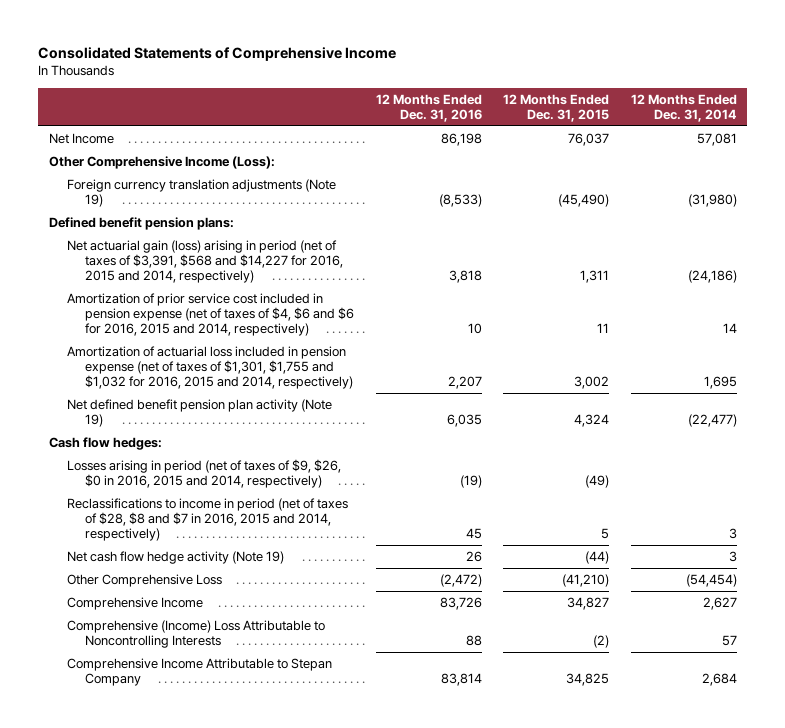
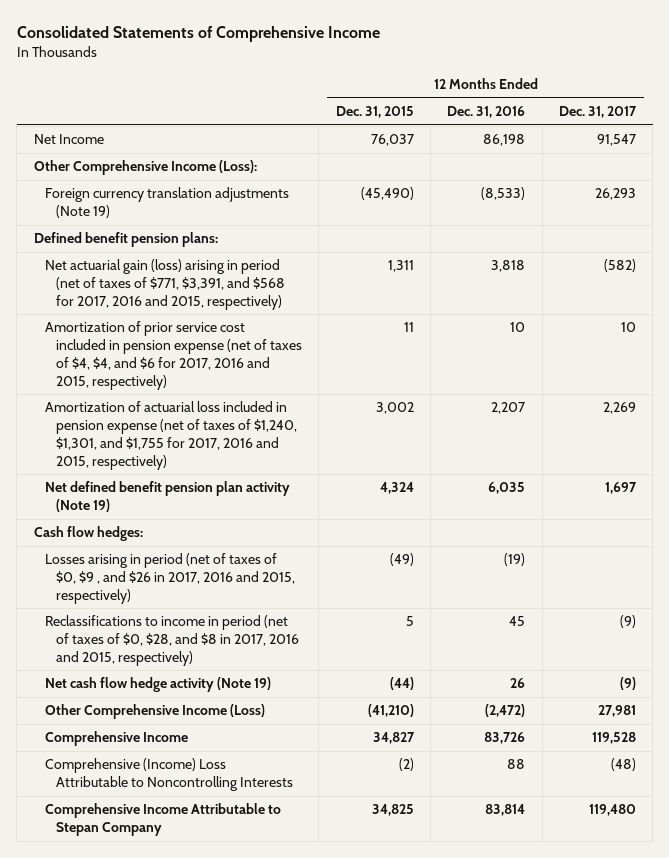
- | 12 Months Ended Dec. 31, 2016 | 12 Months Ended Dec. 31, 2015 | 12 Months Ended Dec. 31, 2014
+ | 12 Months Ended Dec. 31, 2015 | 12 Months Ended Dec. 31, 2016 | 12 Months Ended Dec. 31, 2017
- Net actuarial gain (loss) arising in period (net of taxes of $3,391, $568 and $14,227 for 2016, 2015 and 2014, respectively) | 3,818 | 1,311 | (24,186)
- Amortization of prior service cost included in pension expense (net of taxes of $4, $6 and $6 for 2016, 2015 and 2014, respectively) | 10 | 11 | 14
- Amortization of actuarial loss included in pension expense (net of taxes of $1,301, $1,755 and $1,032 for 2016, 2015 and 2014, respectively) | 2,207 | 3,002 | 1,695
+ Net actuarial gain (loss) arising in period (net of taxes of $771, $3,391, and $568 for 2017, 2016 and 2015, respectively) | 1,311 | 3,818 | (582)
+ Amortization of prior service cost included in pension expense (net of taxes of $4, $4, and $6 for 2017, 2016 and 2015, respectively) | 11 | 10 | 10
+ Amortization of actuarial loss included in pension expense (net of taxes of $1,240, $1,301, and $1,755 for 2017, 2016 and 2015, respectively) | 3,002 | 2,207 | 2,269
- Losses arising in period (net of taxes of $9, $26, $0 in 2016, 2015 and 2014, respectively) | (19) | (49) |
- Reclassifications to income in period (net of taxes of $28, $8 and $7 in 2016, 2015 and 2014, respectively) | 45 | 5 | 3
+ Losses arising in period (net of taxes of $0, $9 , and $26 in 2017, 2016 and 2015, respectively) | (49) | (19) |
+ Reclassifications to income in period (net of taxes of $0, $28, and $8 in 2017, 2016 and 2015, respectively) | 5 | 45 | (9)
- Other Comprehensive Loss | (2,472) | (41,210) | (54,454)
+ Other Comprehensive Income (Loss) | (41,210) | (2,472) | 27,981

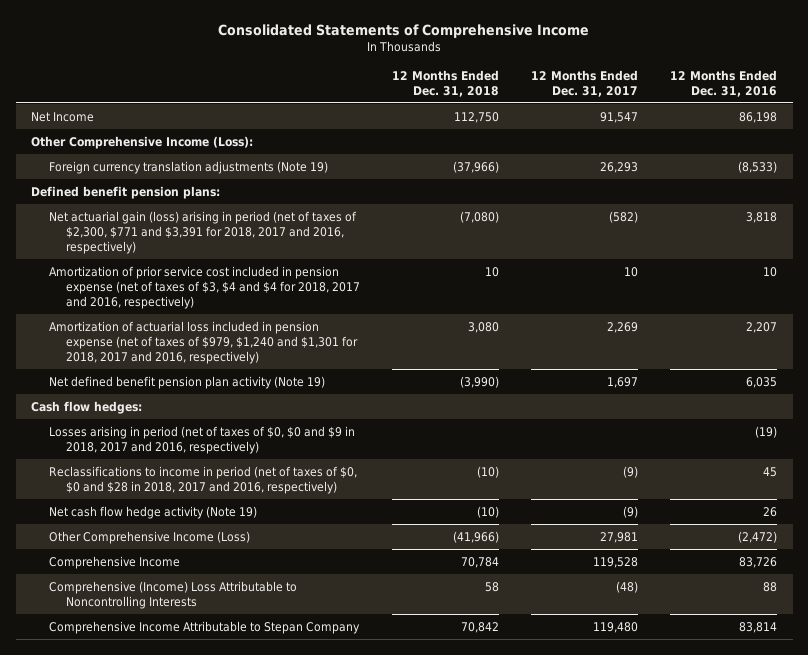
- | 12 Months Ended Dec. 31, 2015 | 12 Months Ended Dec. 31, 2016 | 12 Months Ended Dec. 31, 2017
+ | 12 Months Ended Dec. 31, 2018 | 12 Months Ended Dec. 31, 2017 | 12 Months Ended Dec. 31, 2016
- Net actuarial gain (loss) arising in period (net of taxes of $771, $3,391, and $568 for 2017, 2016 and 2015, respectively) | 1,311 | 3,818 | (582)
- Amortization of prior service cost included in pension expense (net of taxes of $4, $4, and $6 for 2017, 2016 and 2015, respectively) | 11 | 10 | 10
- Amortization of actuarial loss included in pension expense (net of taxes of $1,240, $1,301, and $1,755 for 2017, 2016 and 2015, respectively) | 3,002 | 2,207 | 2,269
+ Net actuarial gain (loss) arising in period (net of taxes of $2,300, $771 and $3,391 for 2018, 2017 and 2016, respectively) | (7,080) | (582) | 3,818
+ Amortization of prior service cost included in pension expense (net of taxes of $3, $4 and $4 for 2018, 2017 and 2016, respectively) | 10 | 10 | 10
+ Amortization of actuarial loss included in pension expense (net of taxes of $979, $1,240 and $1,301 for 2018, 2017 and 2016, respectively) | 3,080 | 2,269 | 2,207
- Losses arising in period (net of taxes of $0, $9 , and $26 in 2017, 2016 and 2015, respectively) | (49) | (19) |
- Reclassifications to income in period (net of taxes of $0, $28, and $8 in 2017, 2016 and 2015, respectively) | 5 | 45 | (9)
+ Losses arising in period (net of taxes of $0, $0 and $9 in 2018, 2017 and 2016, respectively) | | | (19)
+ Reclassifications to income in period (net of taxes of $0, $0 and $28 in 2018, 2017 and 2016, respectively) | (10) | (9) | 45

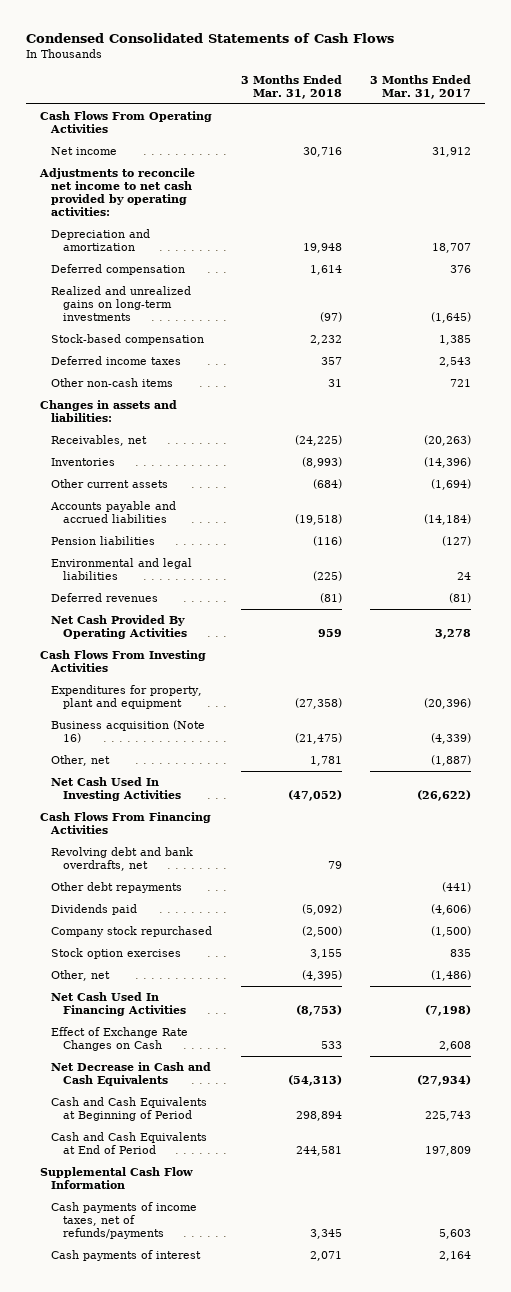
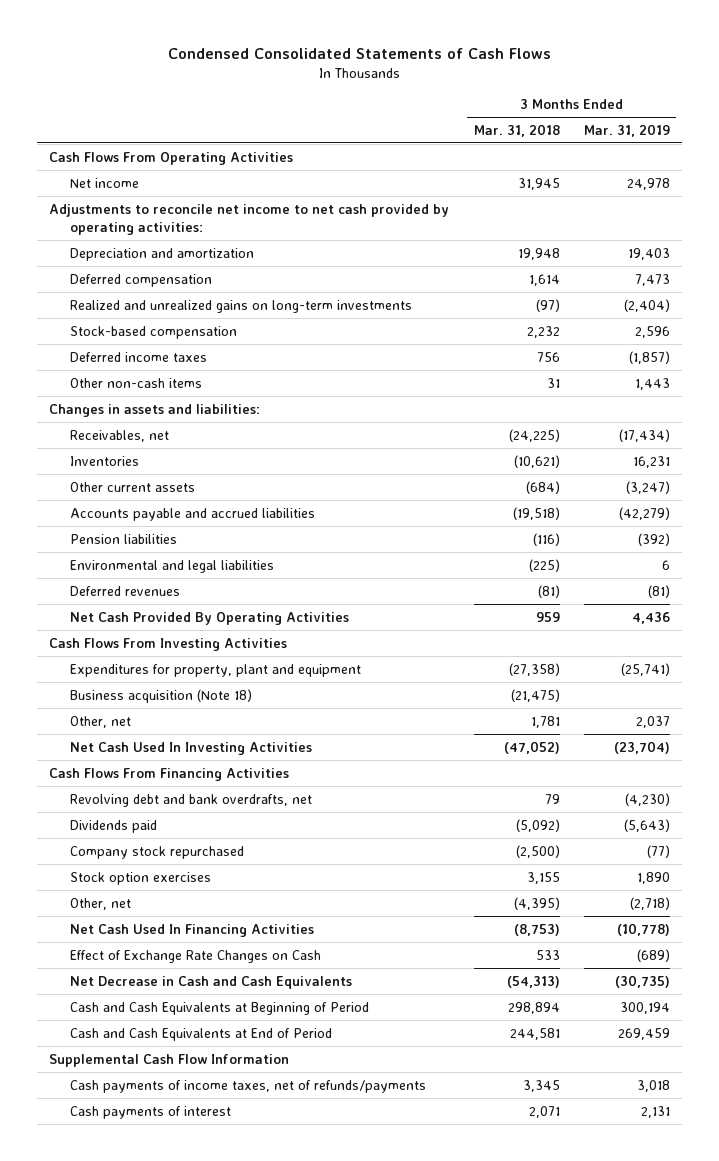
- | 3 Months Ended Mar. 31, 2018 | 3 Months Ended Mar. 31, 2017
+ | 3 Months Ended Mar. 31, 2018 | 3 Months Ended Mar. 31, 2019
- Net income | 30,716 | 31,912
+ Net income | 31,945 | 24,978
- Deferred income taxes | 357 | 2,543
+ Deferred income taxes | 756 | (1,857)
- Inventories | (8,993) | (14,396)
+ Inventories | (10,621) | 16,231
- Business acquisition (Note 16) | (21,475) | (4,339)
+ Business acquisition (Note 18) | (21,475) |
- Other debt repayments | | (441)

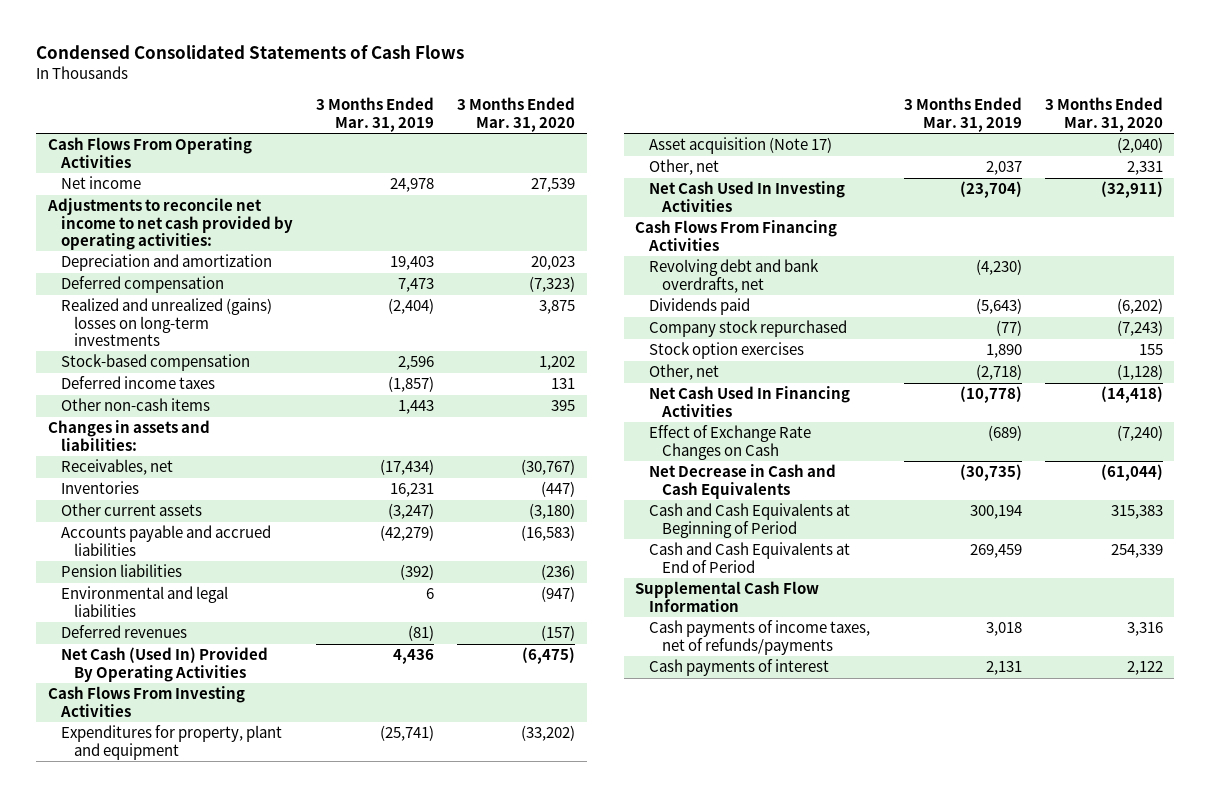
- | 3 Months Ended Mar. 31, 2018 | 3 Months Ended Mar. 31, 2019
+ | 3 Months Ended Mar. 31, 2019 | 3 Months Ended Mar. 31, 2020
- Realized and unrealized gains on long-term investments | (97) | (2,404)
+ Realized and unrealized (gains) losses on long-term investments | (2,404) | 3,875
- Net Cash Provided By Operating Activities | 959 | 4,436
+ Net Cash (Used In) Provided By Operating Activities | 4,436 | (6,475)
- Business acquisition (Note 18) | (21,475) |
+ Asset acquisition (Note 17) | | (2,040)

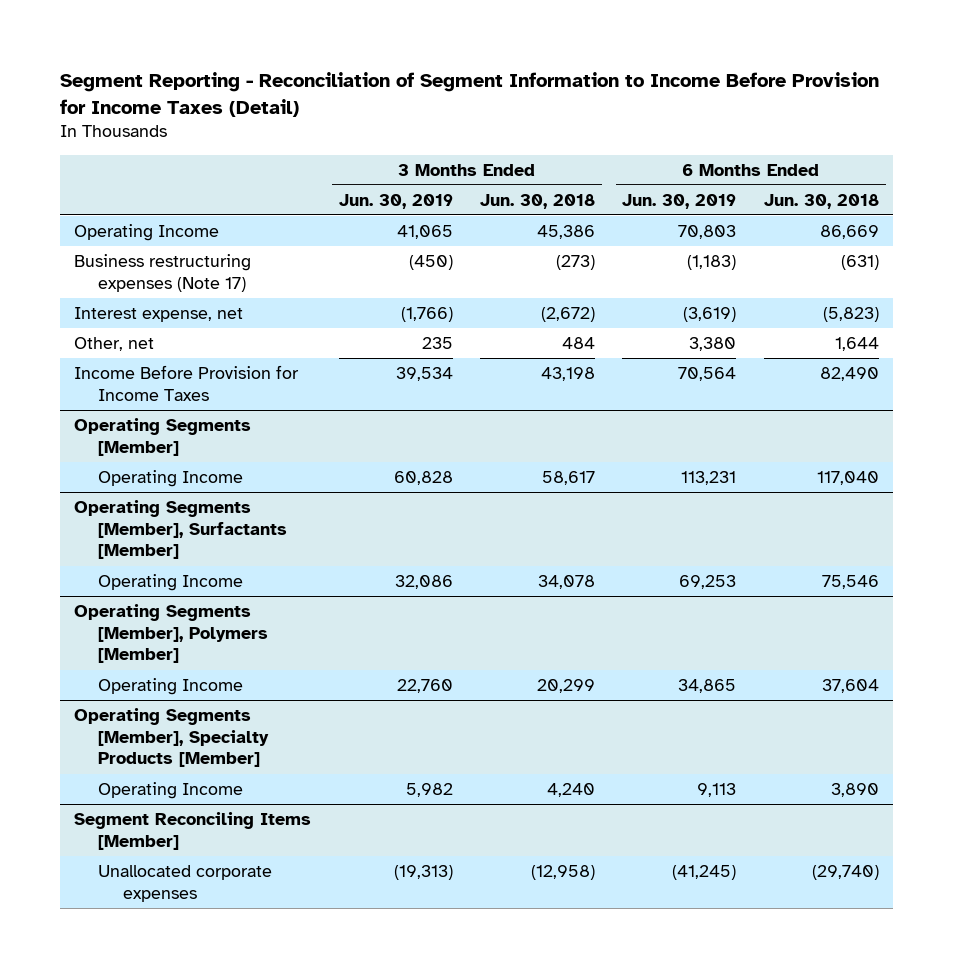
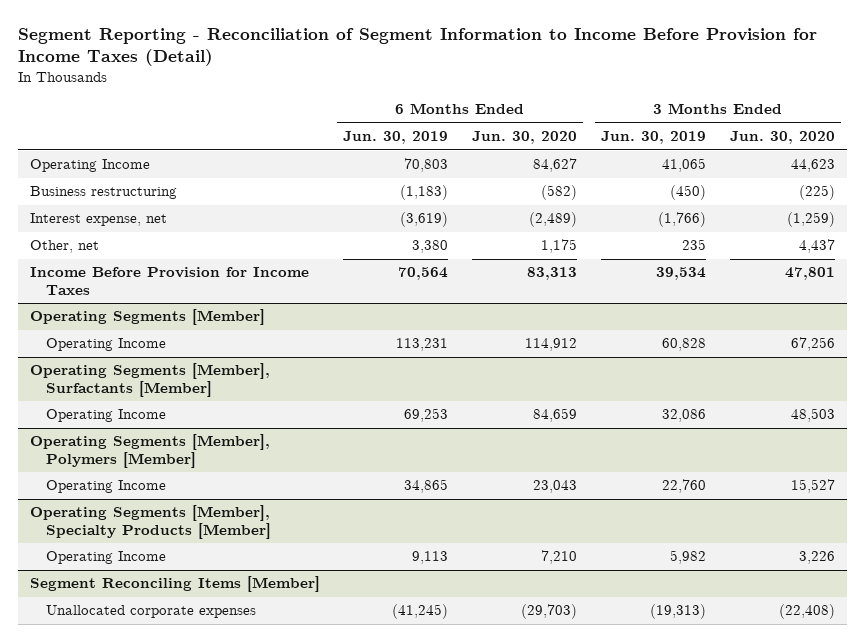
- | 3 Months Ended Jun. 30, 2019 | 3 Months Ended Jun. 30, 2018 | 6 Months Ended Jun. 30, 2019 | 6 Months Ended Jun. 30, 2018
+ | 6 Months Ended Jun. 30, 2019 | 6 Months Ended Jun. 30, 2020 | 3 Months Ended Jun. 30, 2019 | 3 Months Ended Jun. 30, 2020
- Business restructuring expenses (Note 17) | (450) | (273) | (1,183) | (631)
+ Business restructuring | (1,183) | (582) | (450) | (225)

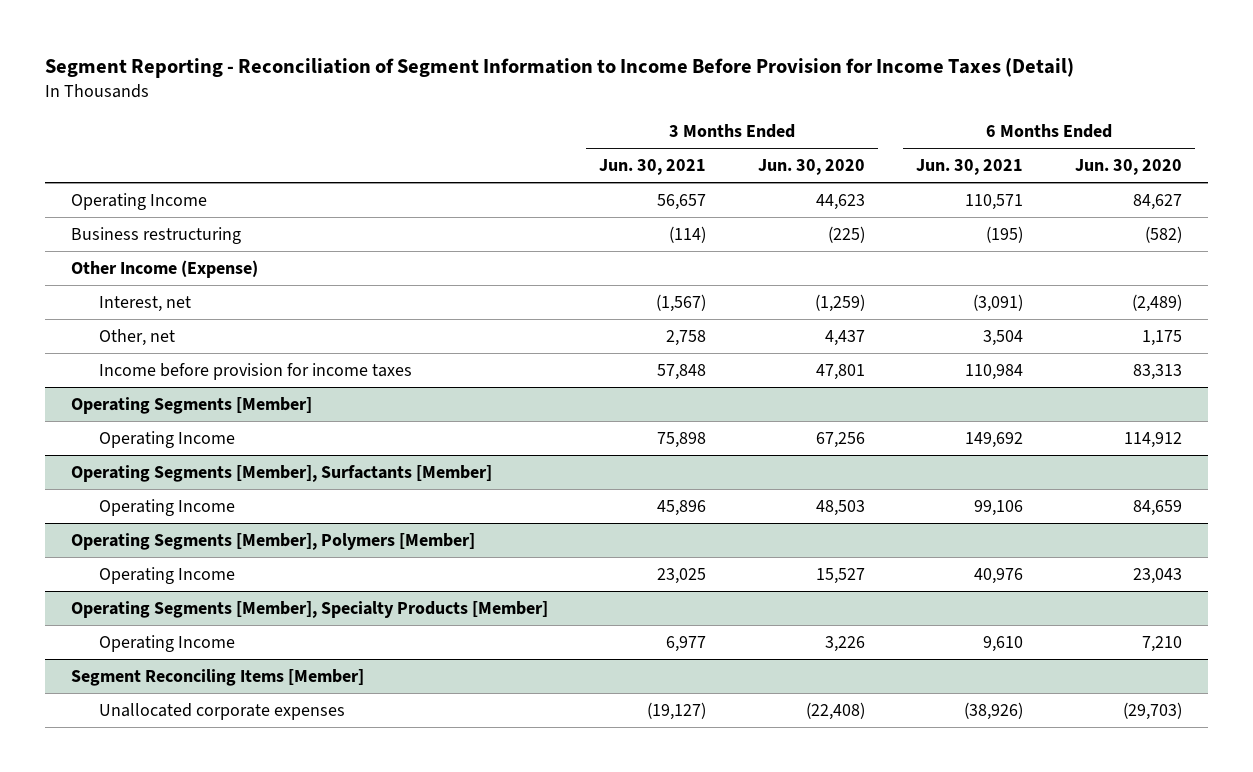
- | 6 Months Ended Jun. 30, 2019 | 6 Months Ended Jun. 30, 2020 | 3 Months Ended Jun. 30, 2019 | 3 Months Ended Jun. 30, 2020
+ | 3 Months Ended Jun. 30, 2021 | 3 Months Ended Jun. 30, 2020 | 6 Months Ended Jun. 30, 2021 | 6 Months Ended Jun. 30, 2020
- Interest expense, net | (3,619) | (2,489) | (1,766) | (1,259)
+ Other Income (Expense)
+ Interest, net | (1,567) | (1,259) | (3,091) | (2,489)
- Income Before Provision for Income Taxes | 70,564 | 83,313 | 39,534 | 47,801
+ Income before provision for income taxes | 57,848 | 47,801 | 110,984 | 83,313

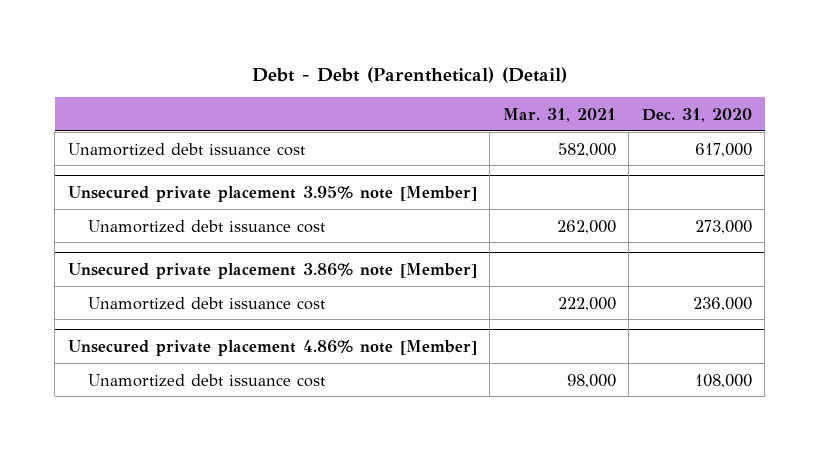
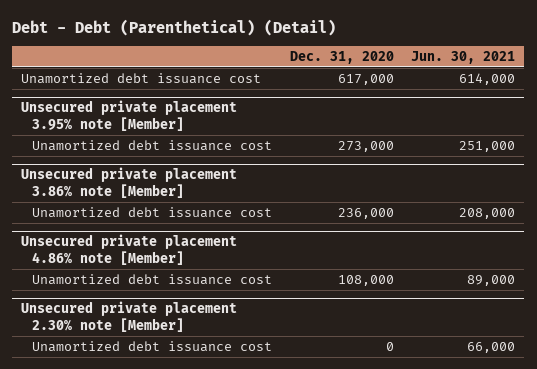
- | Mar. 31, 2021 | Dec. 31, 2020
+ | Dec. 31, 2020 | Jun. 30, 2021
+ Unsecured private placement 2.30% note [Member]
+ Unamortized debt issuance cost | 0 | 66,000

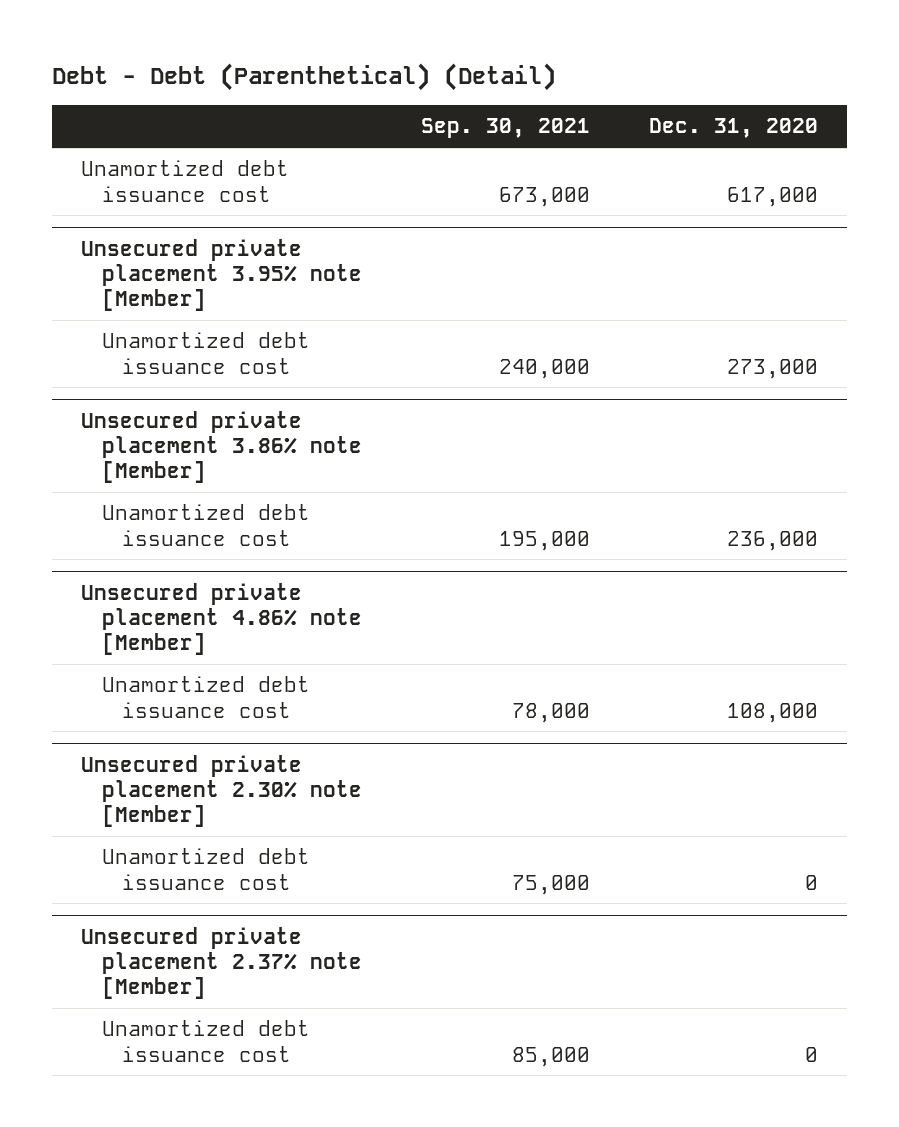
- | Dec. 31, 2020 | Jun. 30, 2021
+ | Sep. 30, 2021 | Dec. 31, 2020
+ Unsecured private placement 2.37% note [Member]
+ Unamortized debt issuance cost | 85,000 | 0

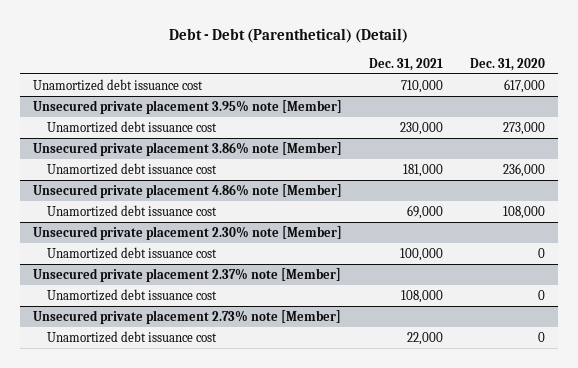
- | Sep. 30, 2021 | Dec. 31, 2020
+ | Dec. 31, 2021 | Dec. 31, 2020
+ Unsecured private placement 2.73% note [Member]
+ Unamortized debt issuance cost | 22,000 | 0

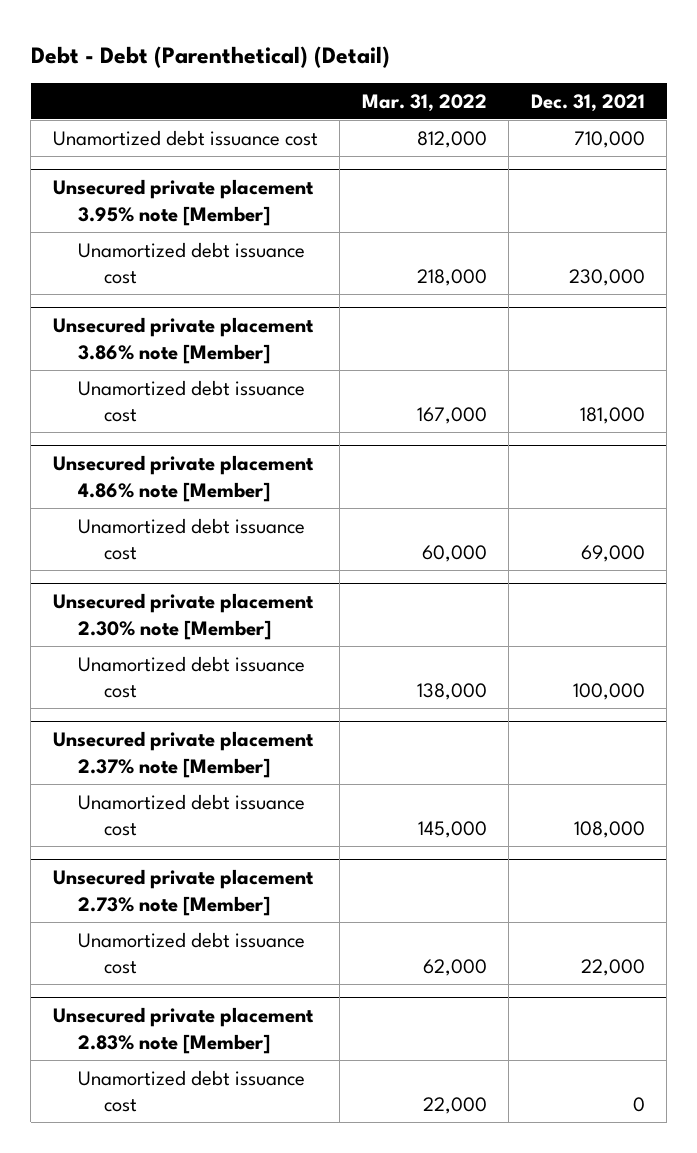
- | Dec. 31, 2021 | Dec. 31, 2020
+ | Mar. 31, 2022 | Dec. 31, 2021
+ Unsecured private placement 2.83% note [Member]
+ Unamortized debt issuance cost | 22,000 | 0

